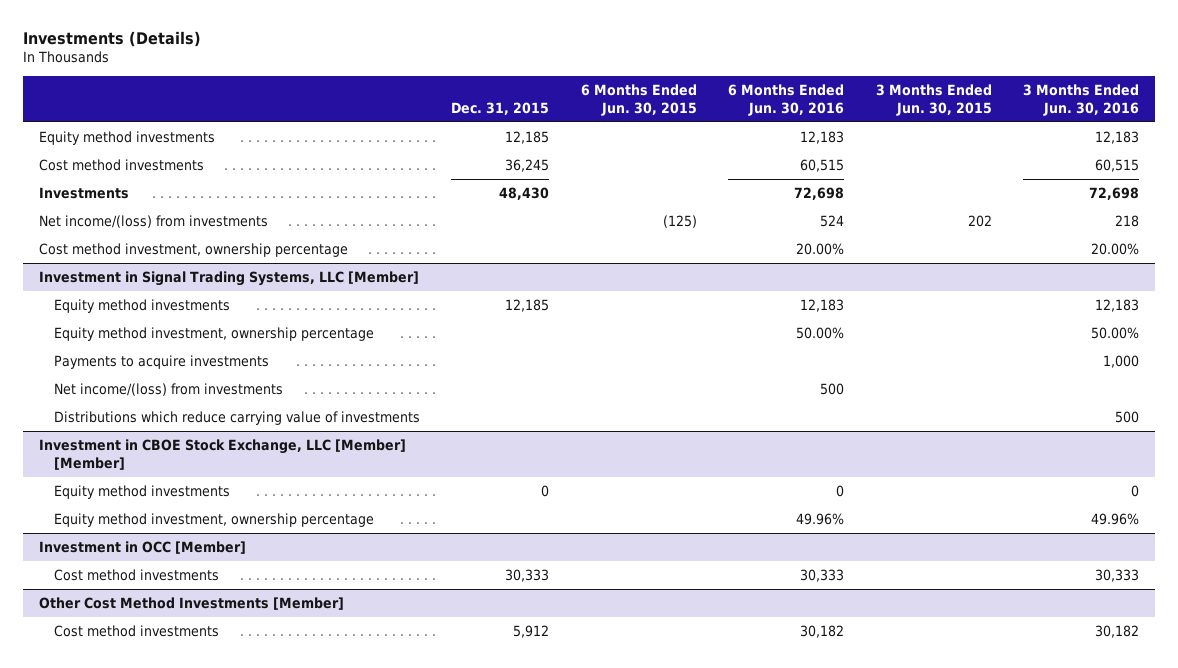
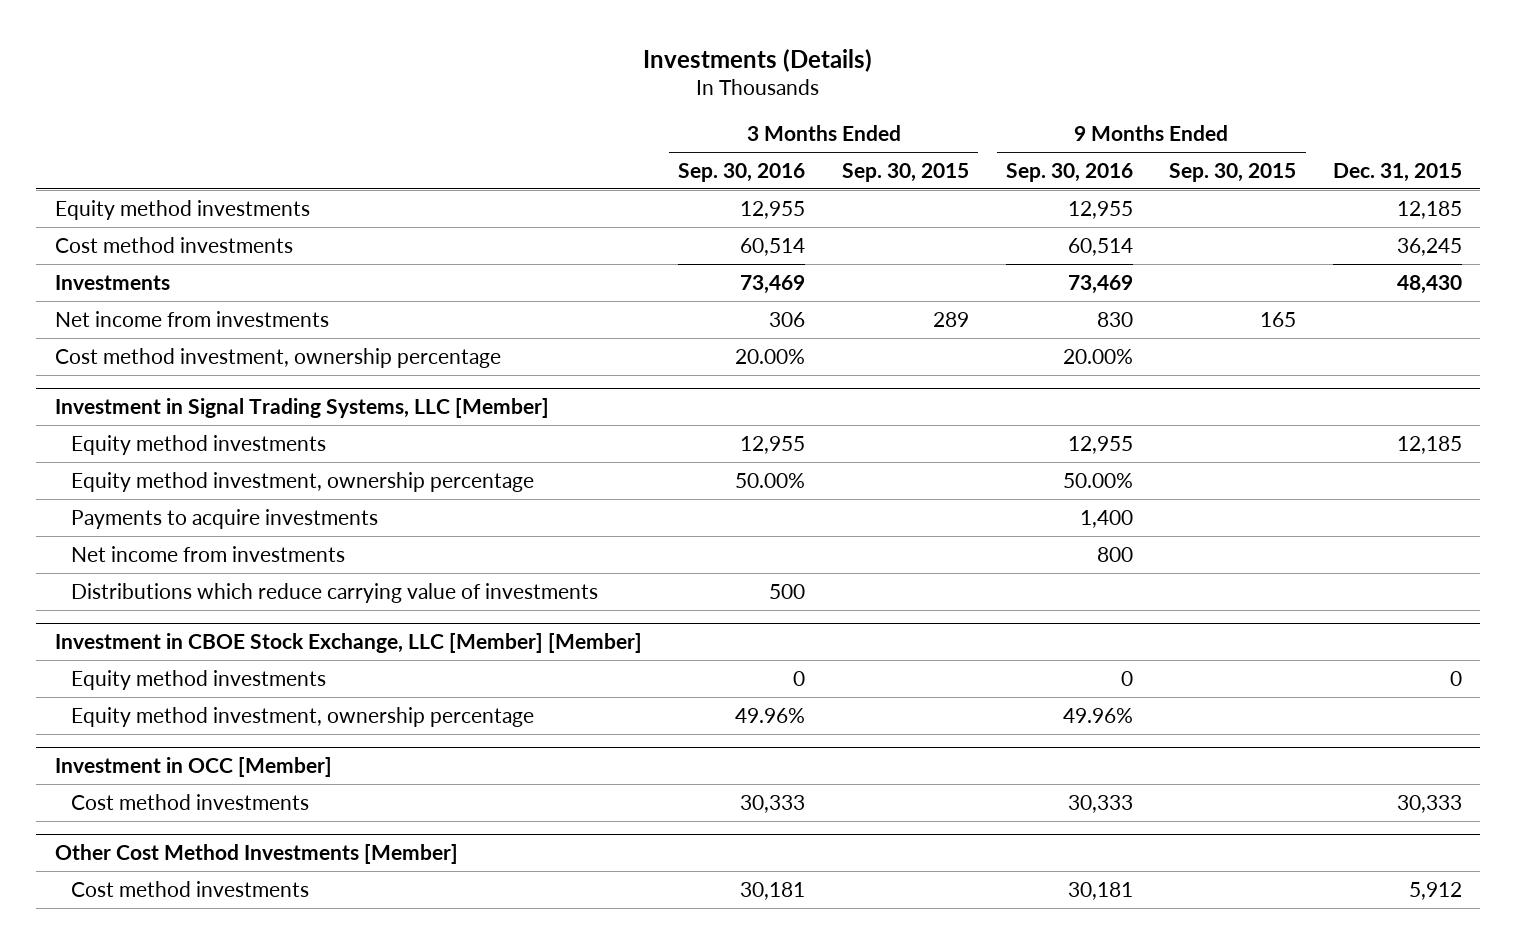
- | Dec. 31, 2015 | 6 Months Ended Jun. 30, 2015 | 6 Months Ended Jun. 30, 2016 | 3 Months Ended Jun. 30, 2015 | 3 Months Ended Jun. 30, 2016
+ | 3 Months Ended Sep. 30, 2016 | 3 Months Ended Sep. 30, 2015 | 9 Months Ended Sep. 30, 2016 | 9 Months Ended Sep. 30, 2015 | Dec. 31, 2015
- Net income/(loss) from investments | | (125) | 524 | 202 | 218
+ Net income from investments | 306 | 289 | 830 | 165 |
@ Investment in Signal Trading Systems, LLC [Member]
- Net income/(loss) from investments | | | 500 | |
+ Net income from investments | | | 800 | |

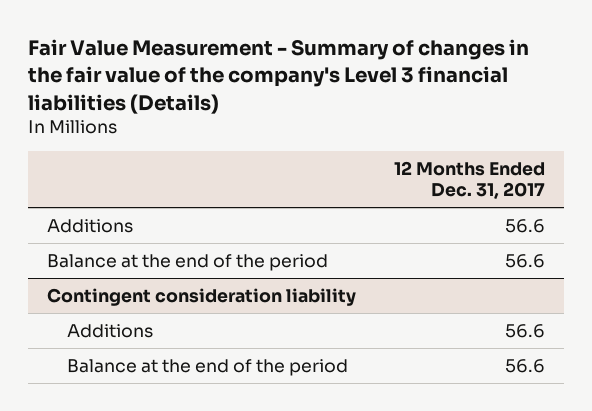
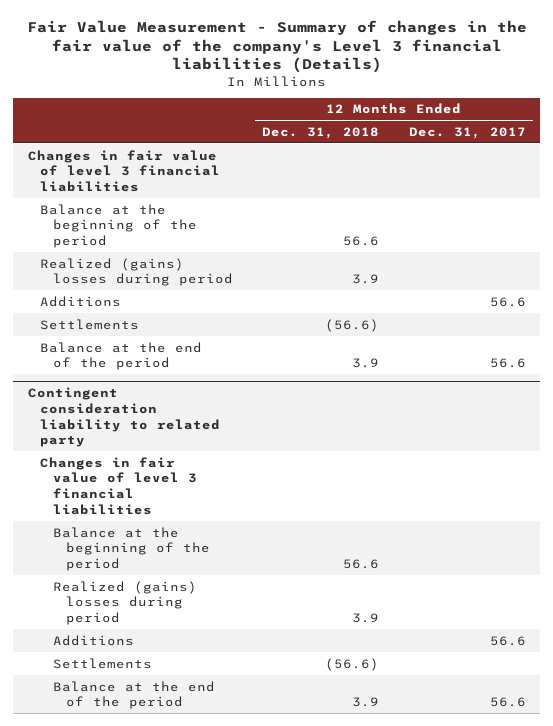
- | 12 Months Ended Dec. 31, 2017
+ | 12 Months Ended Dec. 31, 2018 | 12 Months Ended Dec. 31, 2017
+ Changes in fair value of level 3 financial liabilities
+ Balance at the beginning of the period | 56.6 |
+ Realized (gains) losses during period | 3.9 |
+ Settlements | (56.6) |
- Contingent consideration liability
+ Contingent consideration liability to related party
+ Changes in fair value of level 3 financial liabilities
+ Balance at the beginning of the period | 56.6 |
+ Realized (gains) losses during period | 3.9 |
+ Settlements | (56.6) |

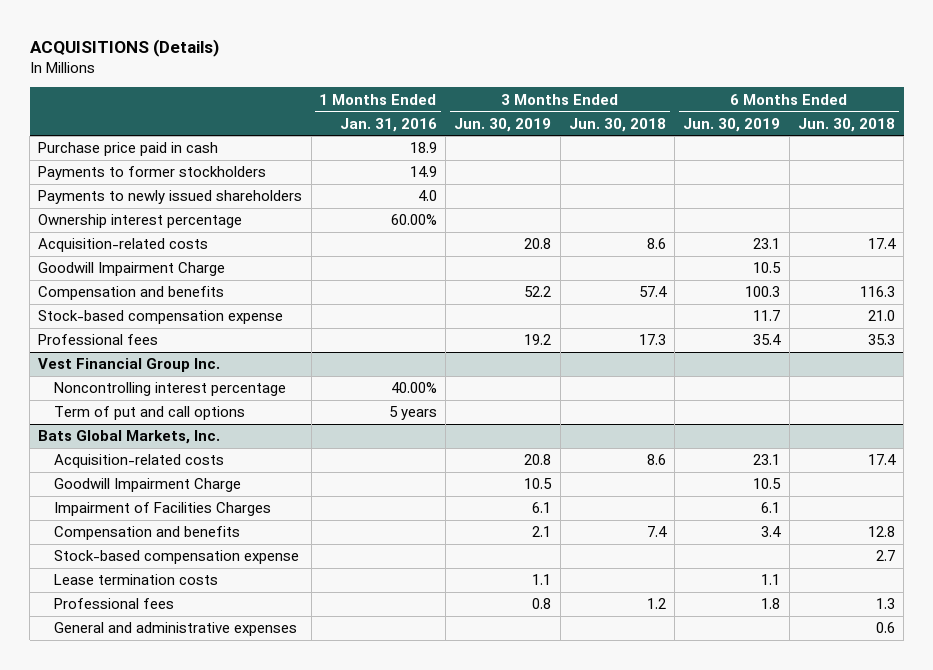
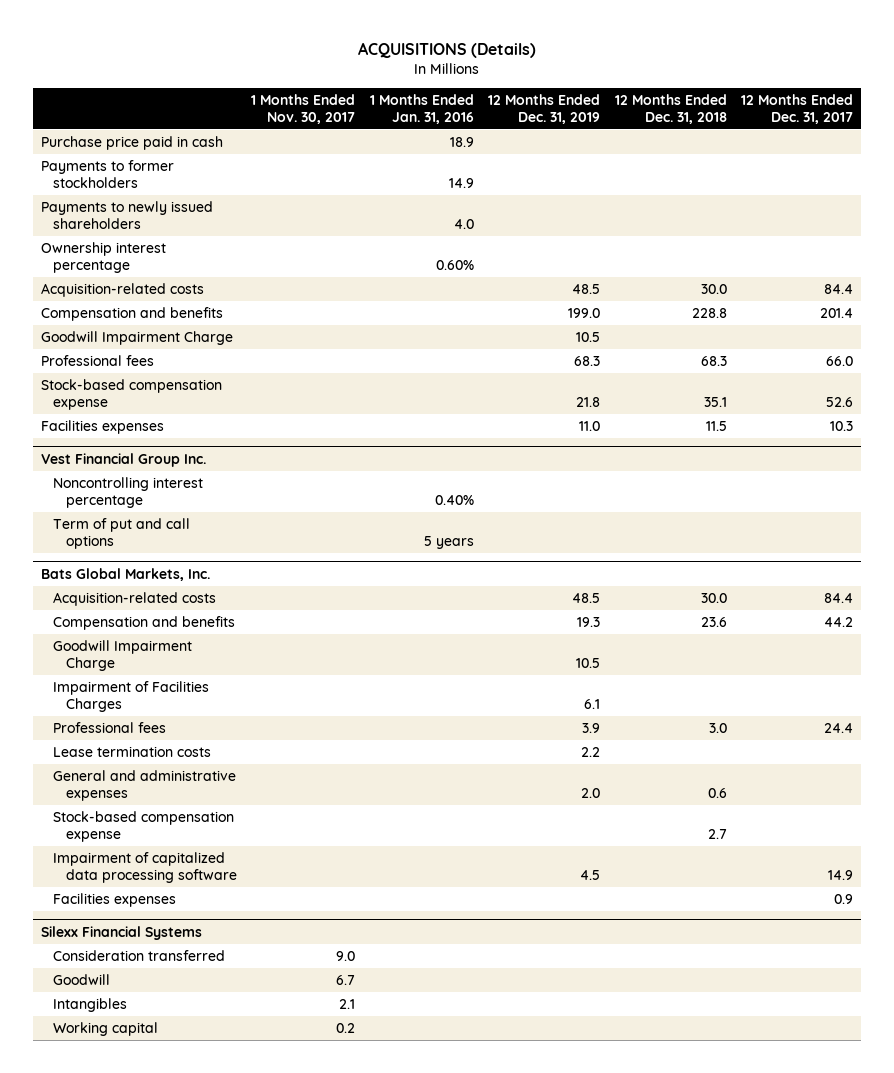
- | 1 Months Ended Jan. 31, 2016 | 3 Months Ended Jun. 30, 2019 | 3 Months Ended Jun. 30, 2018 | 6 Months Ended Jun. 30, 2019 | 6 Months Ended Jun. 30, 2018
+ | 1 Months Ended Nov. 30, 2017 | 1 Months Ended Jan. 31, 2016 | 12 Months Ended Dec. 31, 2019 | 12 Months Ended Dec. 31, 2018 | 12 Months Ended Dec. 31, 2017
- Ownership interest percentage | 60.00% | | | |
+ Ownership interest percentage | | 0.60% | | |
moved down: Goodwill Impairment Charge | | | 10.5 | |
moved down: Stock-based compensation expense | | | 21.8 | 35.1 | 52.6
+ Facilities expenses | | | 11.0 | 11.5 | 10.3
@ Vest Financial Group Inc.
- Noncontrolling interest percentage | 40.00% | | | |
+ Noncontrolling interest percentage | | 0.40% | | |
@ Bats Global Markets, Inc.
moved up: Compensation and benefits | | | 19.3 | 23.6 | 44.2
moved down: Lease termination costs | | | 2.2 | |
moved down: Stock-based compensation expense | | | | 2.7 |
+ Impairment of capitalized data processing software | | | 4.5 | | 14.9
+ Facilities expenses | | | | | 0.9
+ Silexx Financial Systems
+ Consideration transferred | 9.0 | | | |
+ Goodwill | 6.7 | | | |
+ Intangibles | 2.1 | | | |
+ Working capital | 0.2 | | | |

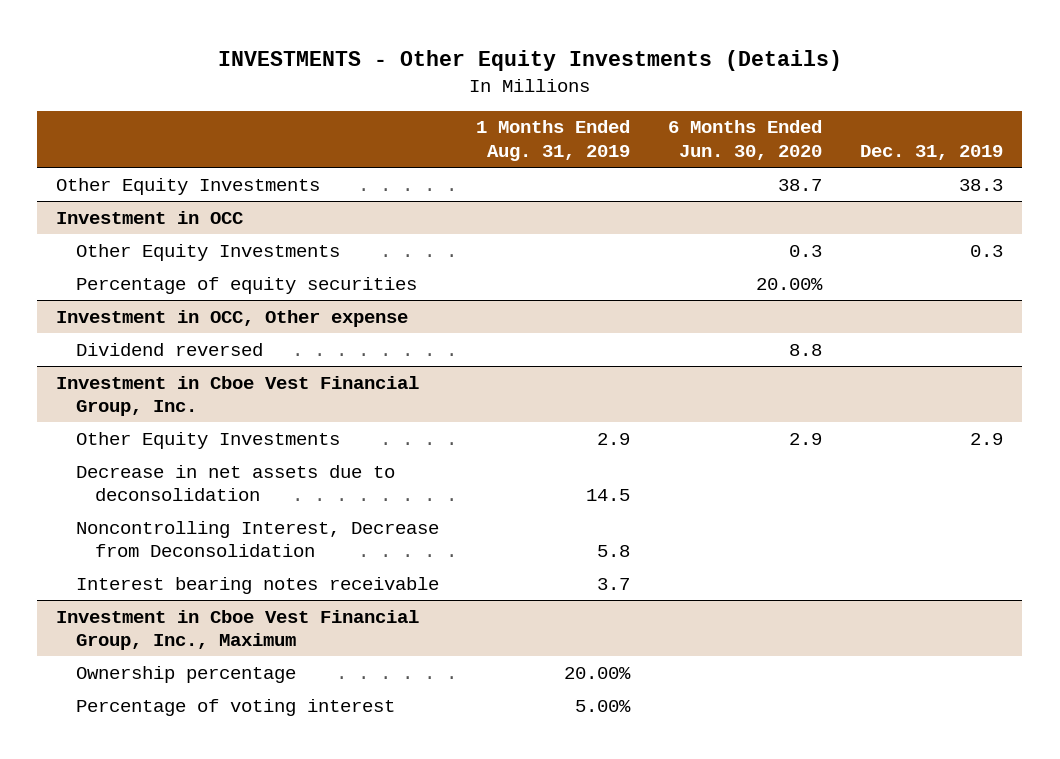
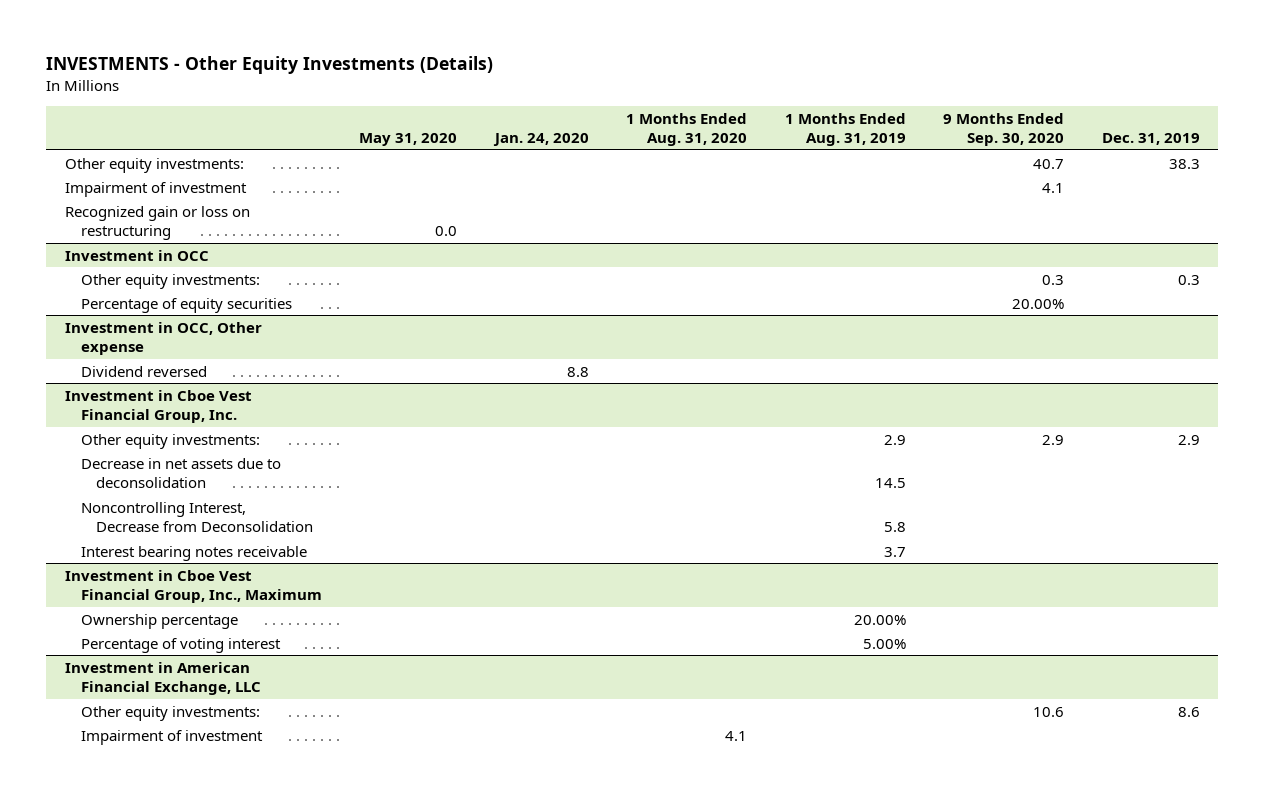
- | 1 Months Ended Aug. 31, 2019 | 6 Months Ended Jun. 30, 2020 | Dec. 31, 2019
+ | May 31, 2020 | Jan. 24, 2020 | 1 Months Ended Aug. 31, 2020 | 1 Months Ended Aug. 31, 2019 | 9 Months Ended Sep. 30, 2020 | Dec. 31, 2019
- Other Equity Investments | | 38.7 | 38.3
+ Other equity investments: | | | | | 40.7 | 38.3
+ Impairment of investment | | | | | 4.1 |
+ Recognized gain or loss on restructuring | 0.0 | | | | |
@ Investment in OCC
- Other Equity Investments | | 0.3 | 0.3
+ Other equity investments: | | | | | 0.3 | 0.3
@ Investment in Cboe Vest Financial Group, Inc.
- Other Equity Investments | 2.9 | 2.9 | 2.9
+ Other equity investments: | | | | 2.9 | 2.9 | 2.9
+ Investment in American Financial Exchange, LLC
+ Other equity investments: | | | | | 10.6 | 8.6
+ Impairment of investment | | | 4.1 | | |

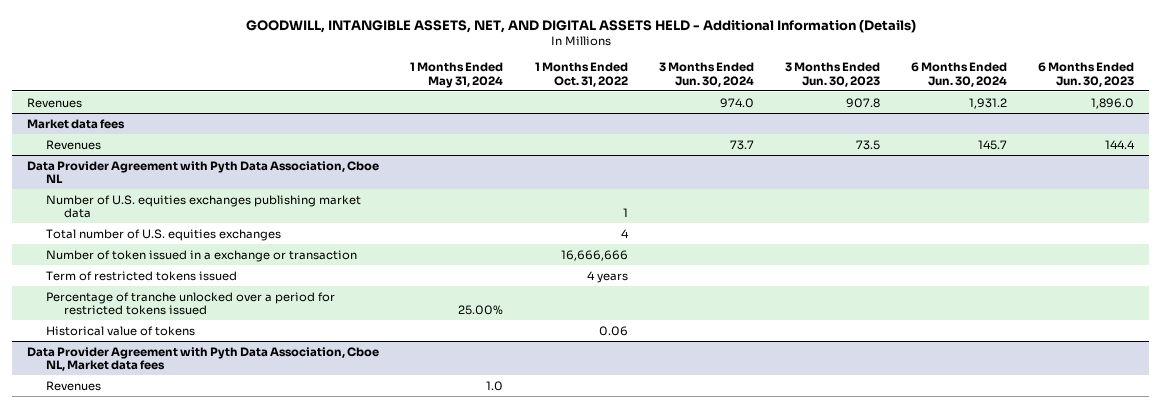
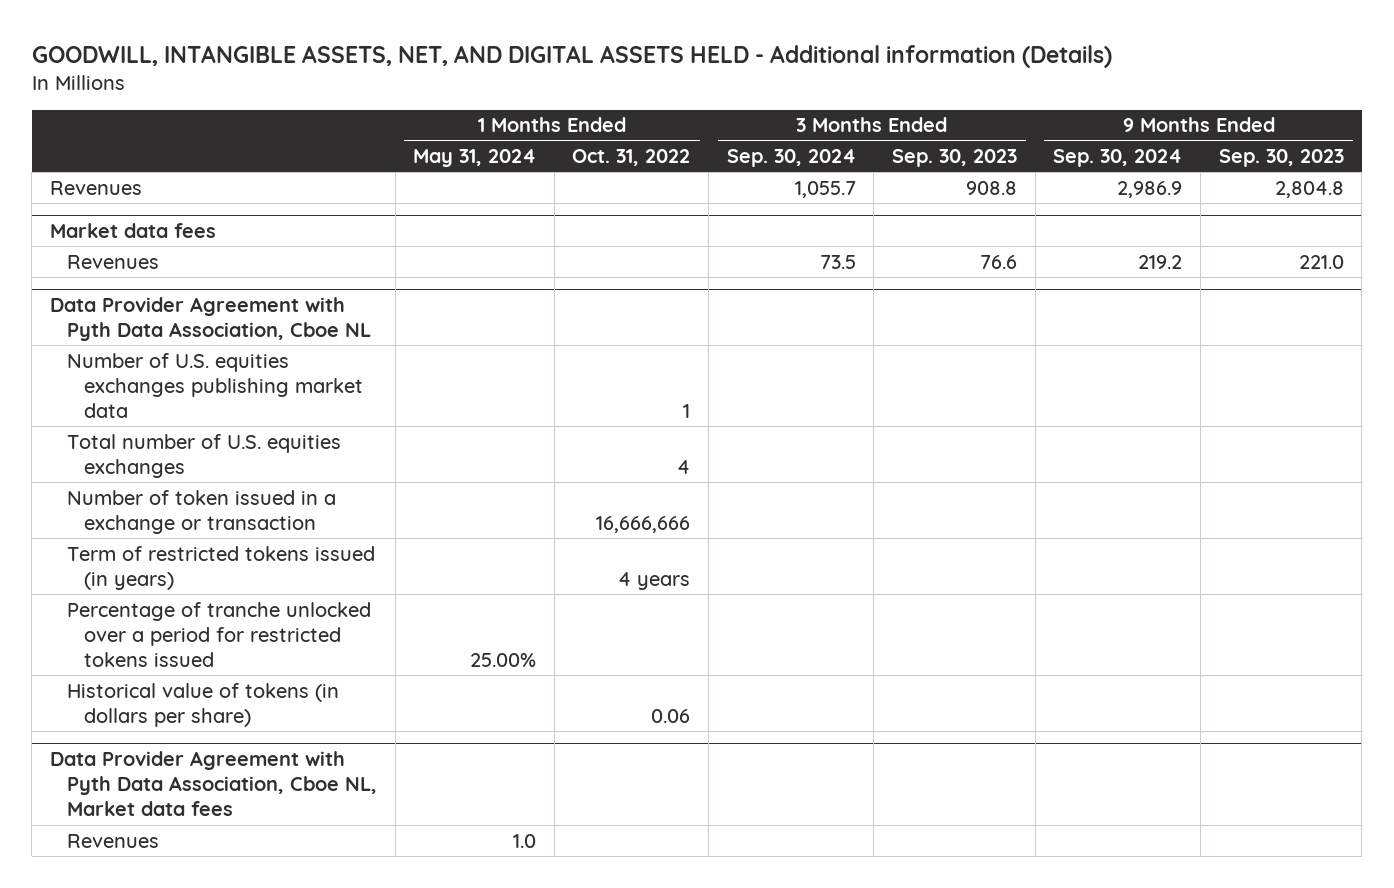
- GOODWILL, INTANGIBLE ASSETS, NET, AND DIGITAL ASSETS HELD - Additional Information (Details)
+ GOODWILL, INTANGIBLE ASSETS, NET, AND DIGITAL ASSETS HELD - Additional information (Details)
- | 1 Months Ended May 31, 2024 | 1 Months Ended Oct. 31, 2022 | 3 Months Ended Jun. 30, 2024 | 3 Months Ended Jun. 30, 2023 | 6 Months Ended Jun. 30, 2024 | 6 Months Ended Jun. 30, 2023
+ | 1 Months Ended May 31, 2024 | 1 Months Ended Oct. 31, 2022 | 3 Months Ended Sep. 30, 2024 | 3 Months Ended Sep. 30, 2023 | 9 Months Ended Sep. 30, 2024 | 9 Months Ended Sep. 30, 2023
@ Data Provider Agreement with Pyth Data Association, Cboe NL
- Term of restricted tokens issued | | 4 years | | | |
+ Term of restricted tokens issued (in years) | | 4 years | | | |
- Historical value of tokens | | 0.06 | | | |
+ Historical value of tokens (in dollars per share) | | 0.06 | | | |

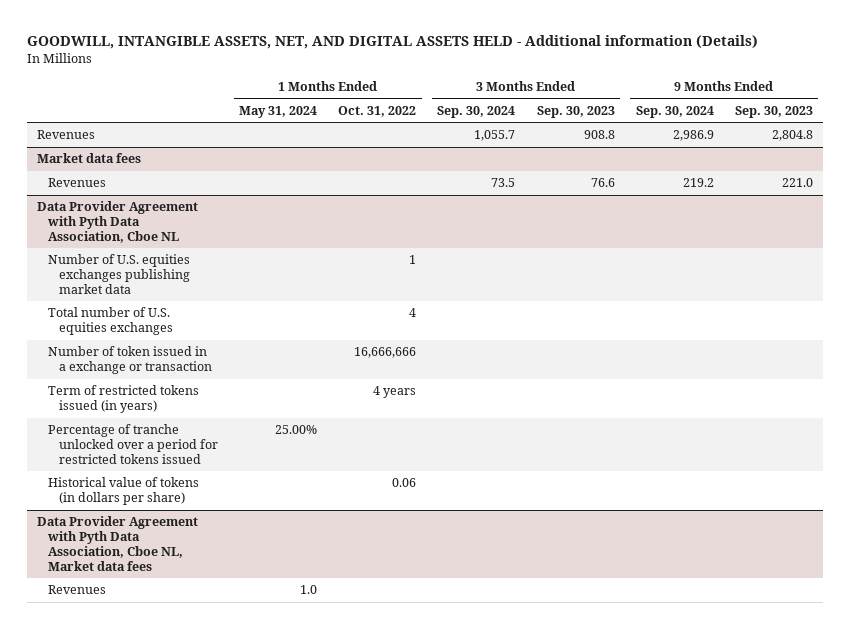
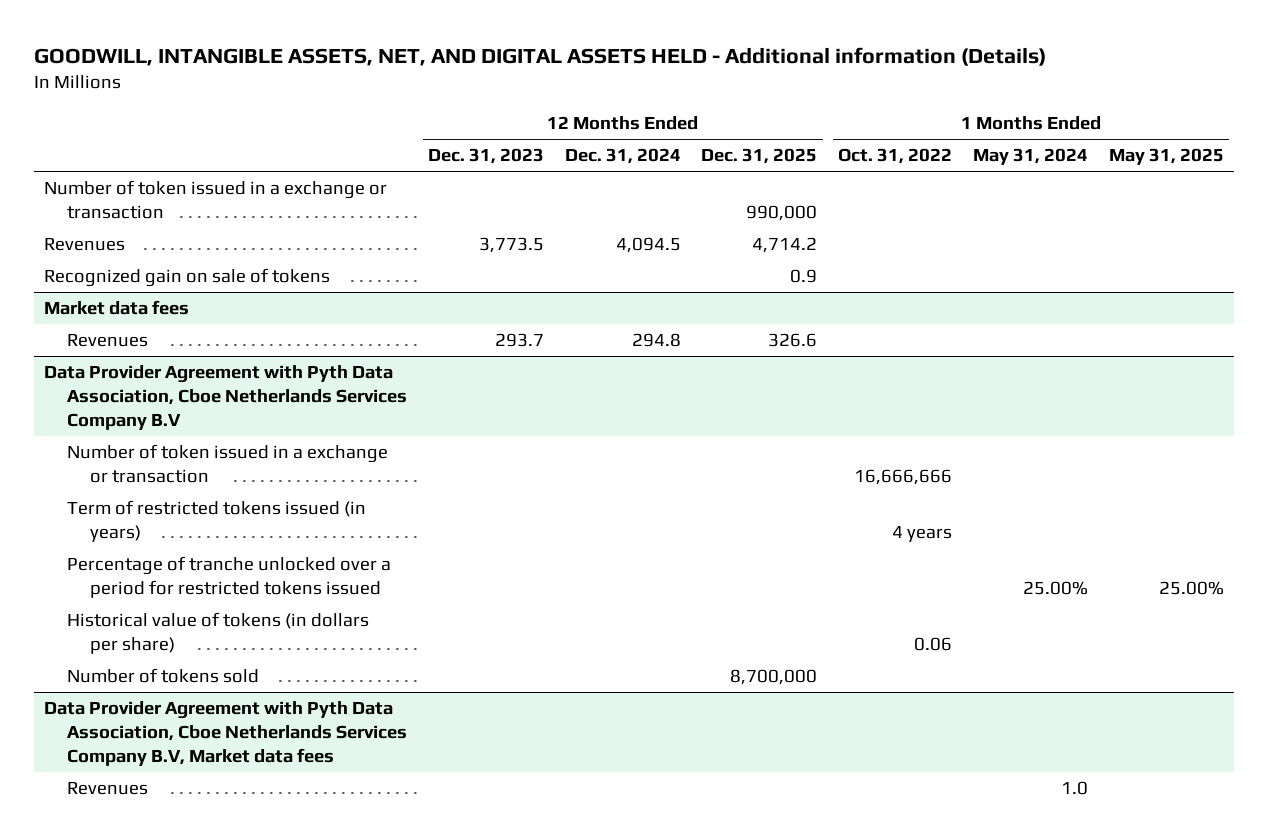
- | 1 Months Ended May 31, 2024 | 1 Months Ended Oct. 31, 2022 | 3 Months Ended Sep. 30, 2024 | 3 Months Ended Sep. 30, 2023 | 9 Months Ended Sep. 30, 2024 | 9 Months Ended Sep. 30, 2023
+ | 12 Months Ended Dec. 31, 2023 | 12 Months Ended Dec. 31, 2024 | 12 Months Ended Dec. 31, 2025 | 1 Months Ended Oct. 31, 2022 | 1 Months Ended May 31, 2024 | 1 Months Ended May 31, 2025
+ Number of token issued in a exchange or transaction | | | 990,000 | | |
+ Recognized gain on sale of tokens | | | 0.9 | | |
- Data Provider Agreement with Pyth Data Association, Cboe NL
- Number of U.S. equities exchanges publishing market data | | 1 | | | |
- Total number of U.S. equities exchanges | | 4 | | | |
+ Data Provider Agreement with Pyth Data Association, Cboe Netherlands Services Company B.V
- Data Provider Agreement with Pyth Data Association, Cboe NL, Market data fees
+ Number of tokens sold | | | 8,700,000 | | |
+ Data Provider Agreement with Pyth Data Association, Cboe Netherlands Services Company B.V, Market data fees

